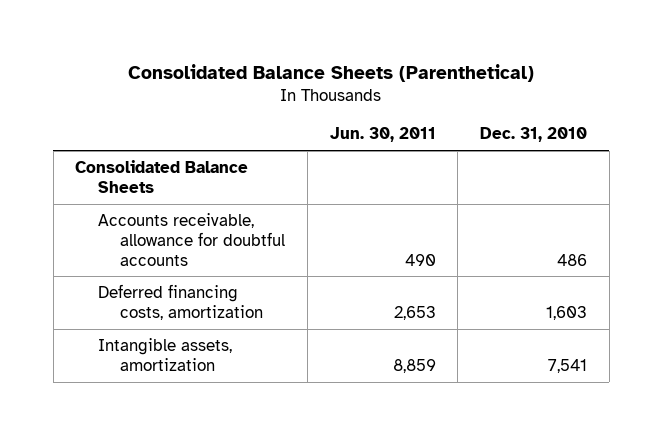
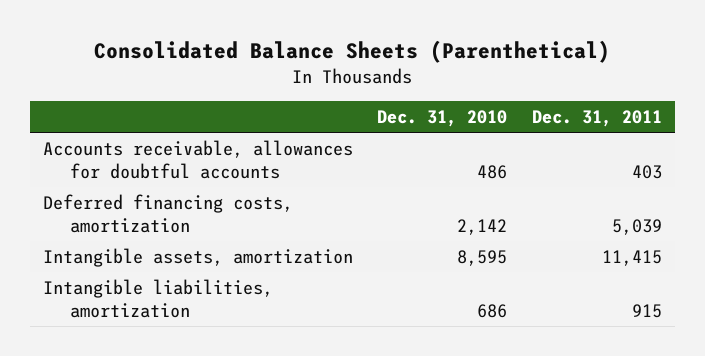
- | Jun. 30, 2011 | Dec. 31, 2010
+ | Dec. 31, 2010 | Dec. 31, 2011
- Consolidated Balance Sheets
- Accounts receivable, allowance for doubtful accounts | 490 | 486
- Deferred financing costs, amortization | 2,653 | 1,603
- Intangible assets, amortization | 8,859 | 7,541
+ Accounts receivable, allowances for doubtful accounts | 486 | 403
+ Deferred financing costs, amortization | 2,142 | 5,039
+ Intangible assets, amortization | 8,595 | 11,415
+ Intangible liabilities, amortization | 686 | 915

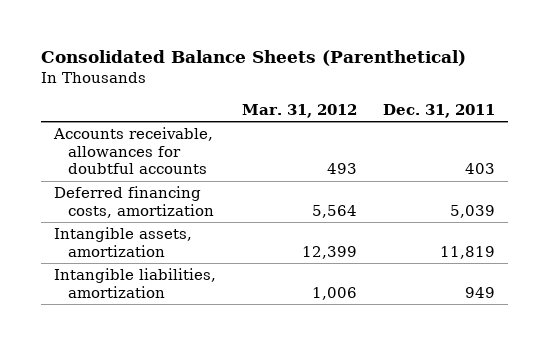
- | Dec. 31, 2010 | Dec. 31, 2011
+ | Mar. 31, 2012 | Dec. 31, 2011
- Intangible assets, amortization | 8,595 | 11,415
- Intangible liabilities, amortization | 686 | 915
+ Intangible assets, amortization | 12,399 | 11,819
+ Intangible liabilities, amortization | 1,006 | 949

